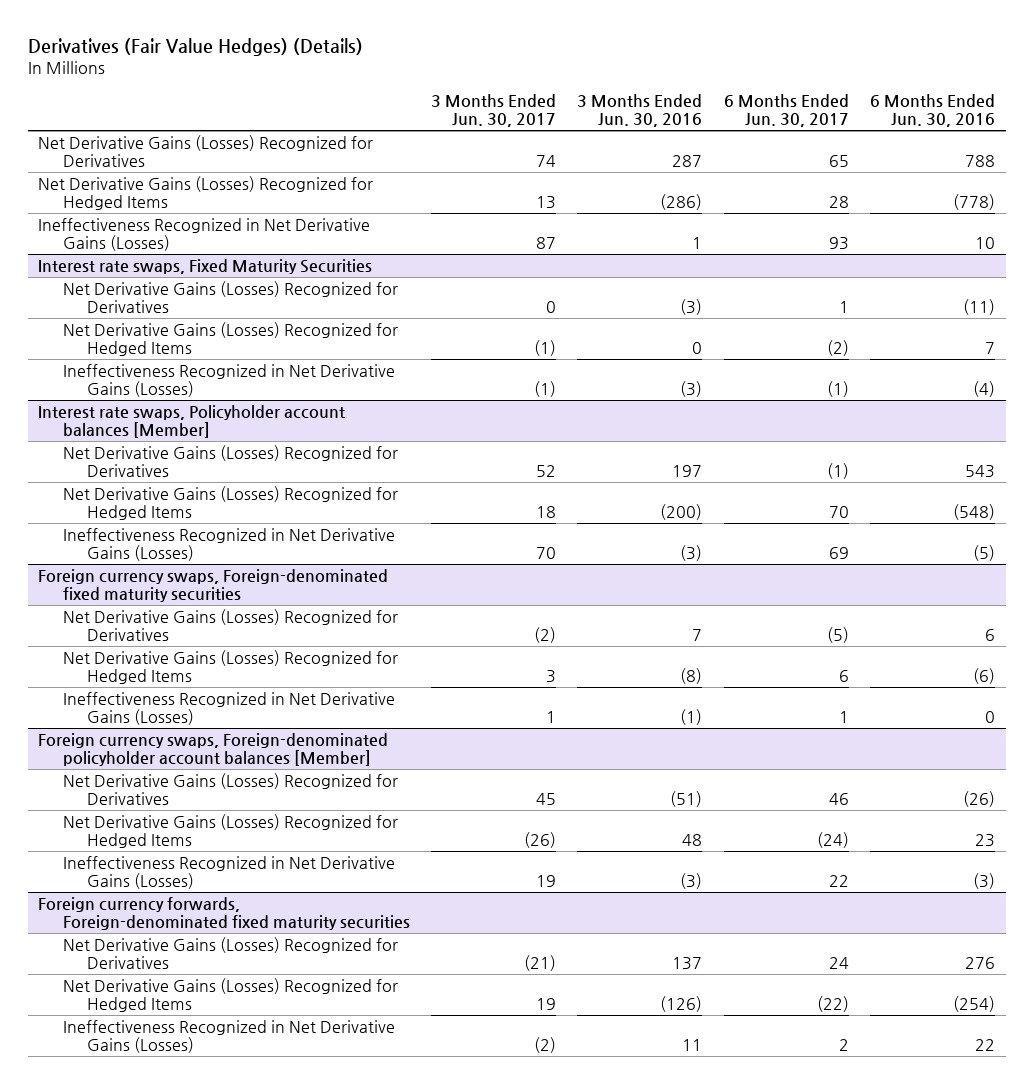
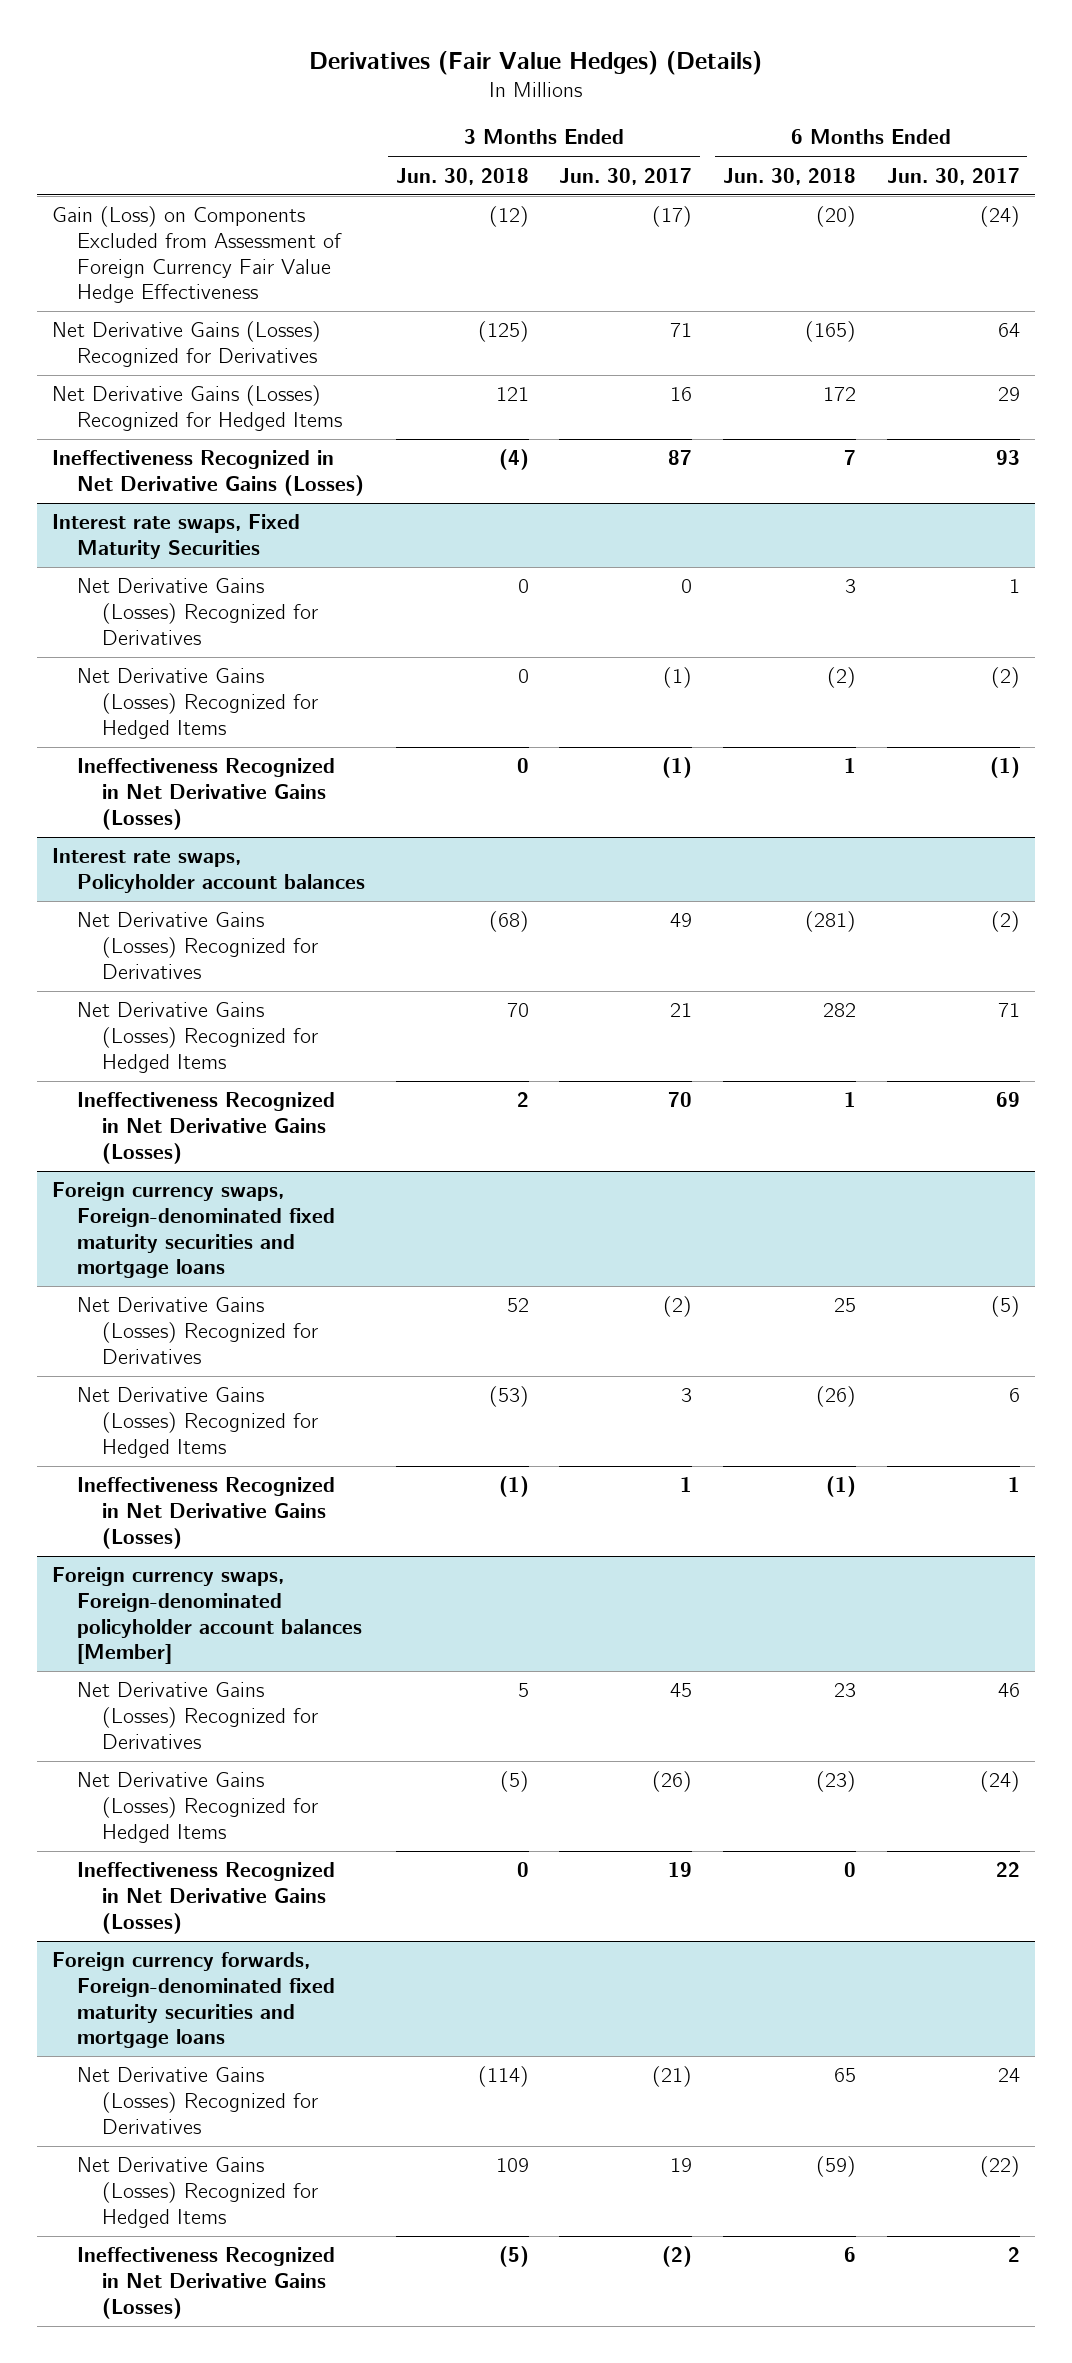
- | 3 Months Ended Jun. 30, 2017 | 3 Months Ended Jun. 30, 2016 | 6 Months Ended Jun. 30, 2017 | 6 Months Ended Jun. 30, 2016
+ | 3 Months Ended Jun. 30, 2018 | 3 Months Ended Jun. 30, 2017 | 6 Months Ended Jun. 30, 2018 | 6 Months Ended Jun. 30, 2017
- Net Derivative Gains (Losses) Recognized for Derivatives | 74 | 287 | 65 | 788
- Net Derivative Gains (Losses) Recognized for Hedged Items | 13 | (286) | 28 | (778)
+ Gain (Loss) on Components Excluded from Assessment of Foreign Currency Fair Value Hedge Effectiveness | (12) | (17) | (20) | (24)
+ Net Derivative Gains (Losses) Recognized for Derivatives | (125) | 71 | (165) | 64
+ Net Derivative Gains (Losses) Recognized for Hedged Items | 121 | 16 | 172 | 29
- Interest rate swaps, Policyholder account balances [Member]
- Net Derivative Gains (Losses) Recognized for Derivatives | 52 | 197 | (1) | 543
- Net Derivative Gains (Losses) Recognized for Hedged Items | 18 | (200) | 70 | (548)
+ Interest rate swaps, Policyholder account balances
+ Net Derivative Gains (Losses) Recognized for Derivatives | (68) | 49 | (281) | (2)
+ Net Derivative Gains (Losses) Recognized for Hedged Items | 70 | 21 | 282 | 71
- Foreign currency swaps, Foreign-denominated fixed maturity securities
+ Foreign currency swaps, Foreign-denominated fixed maturity securities and mortgage loans
- Foreign currency forwards, Foreign-denominated fixed maturity securities
+ Foreign currency forwards, Foreign-denominated fixed maturity securities and mortgage loans

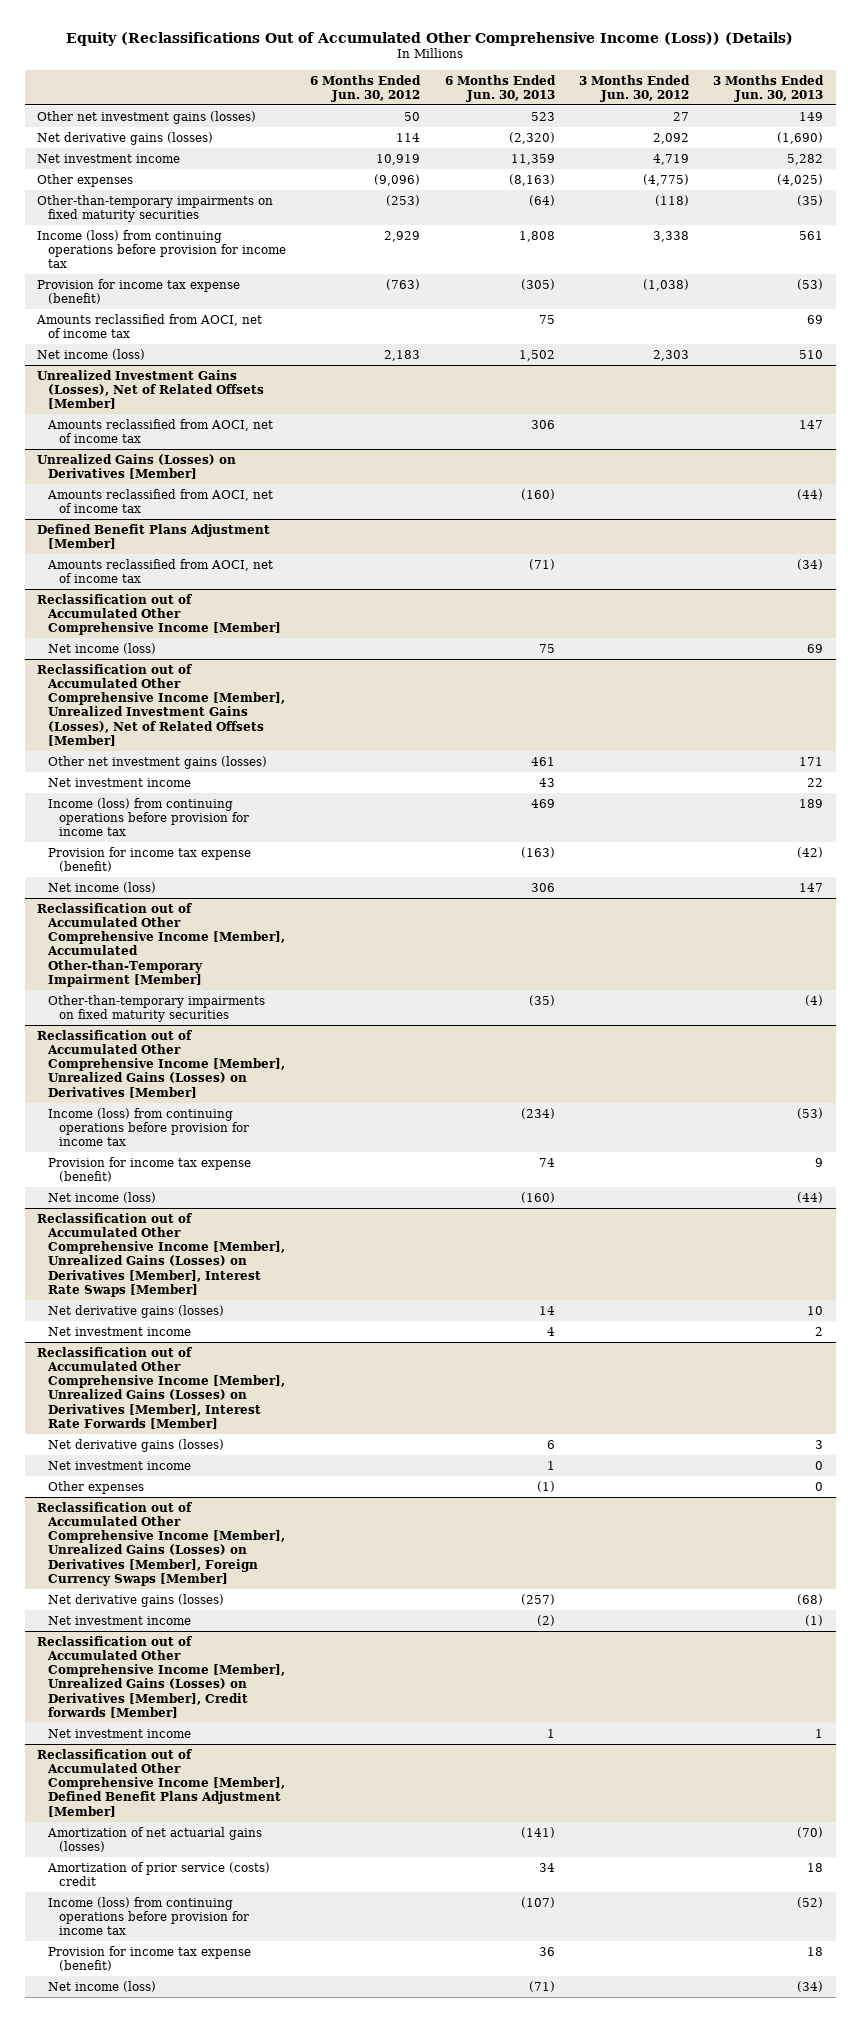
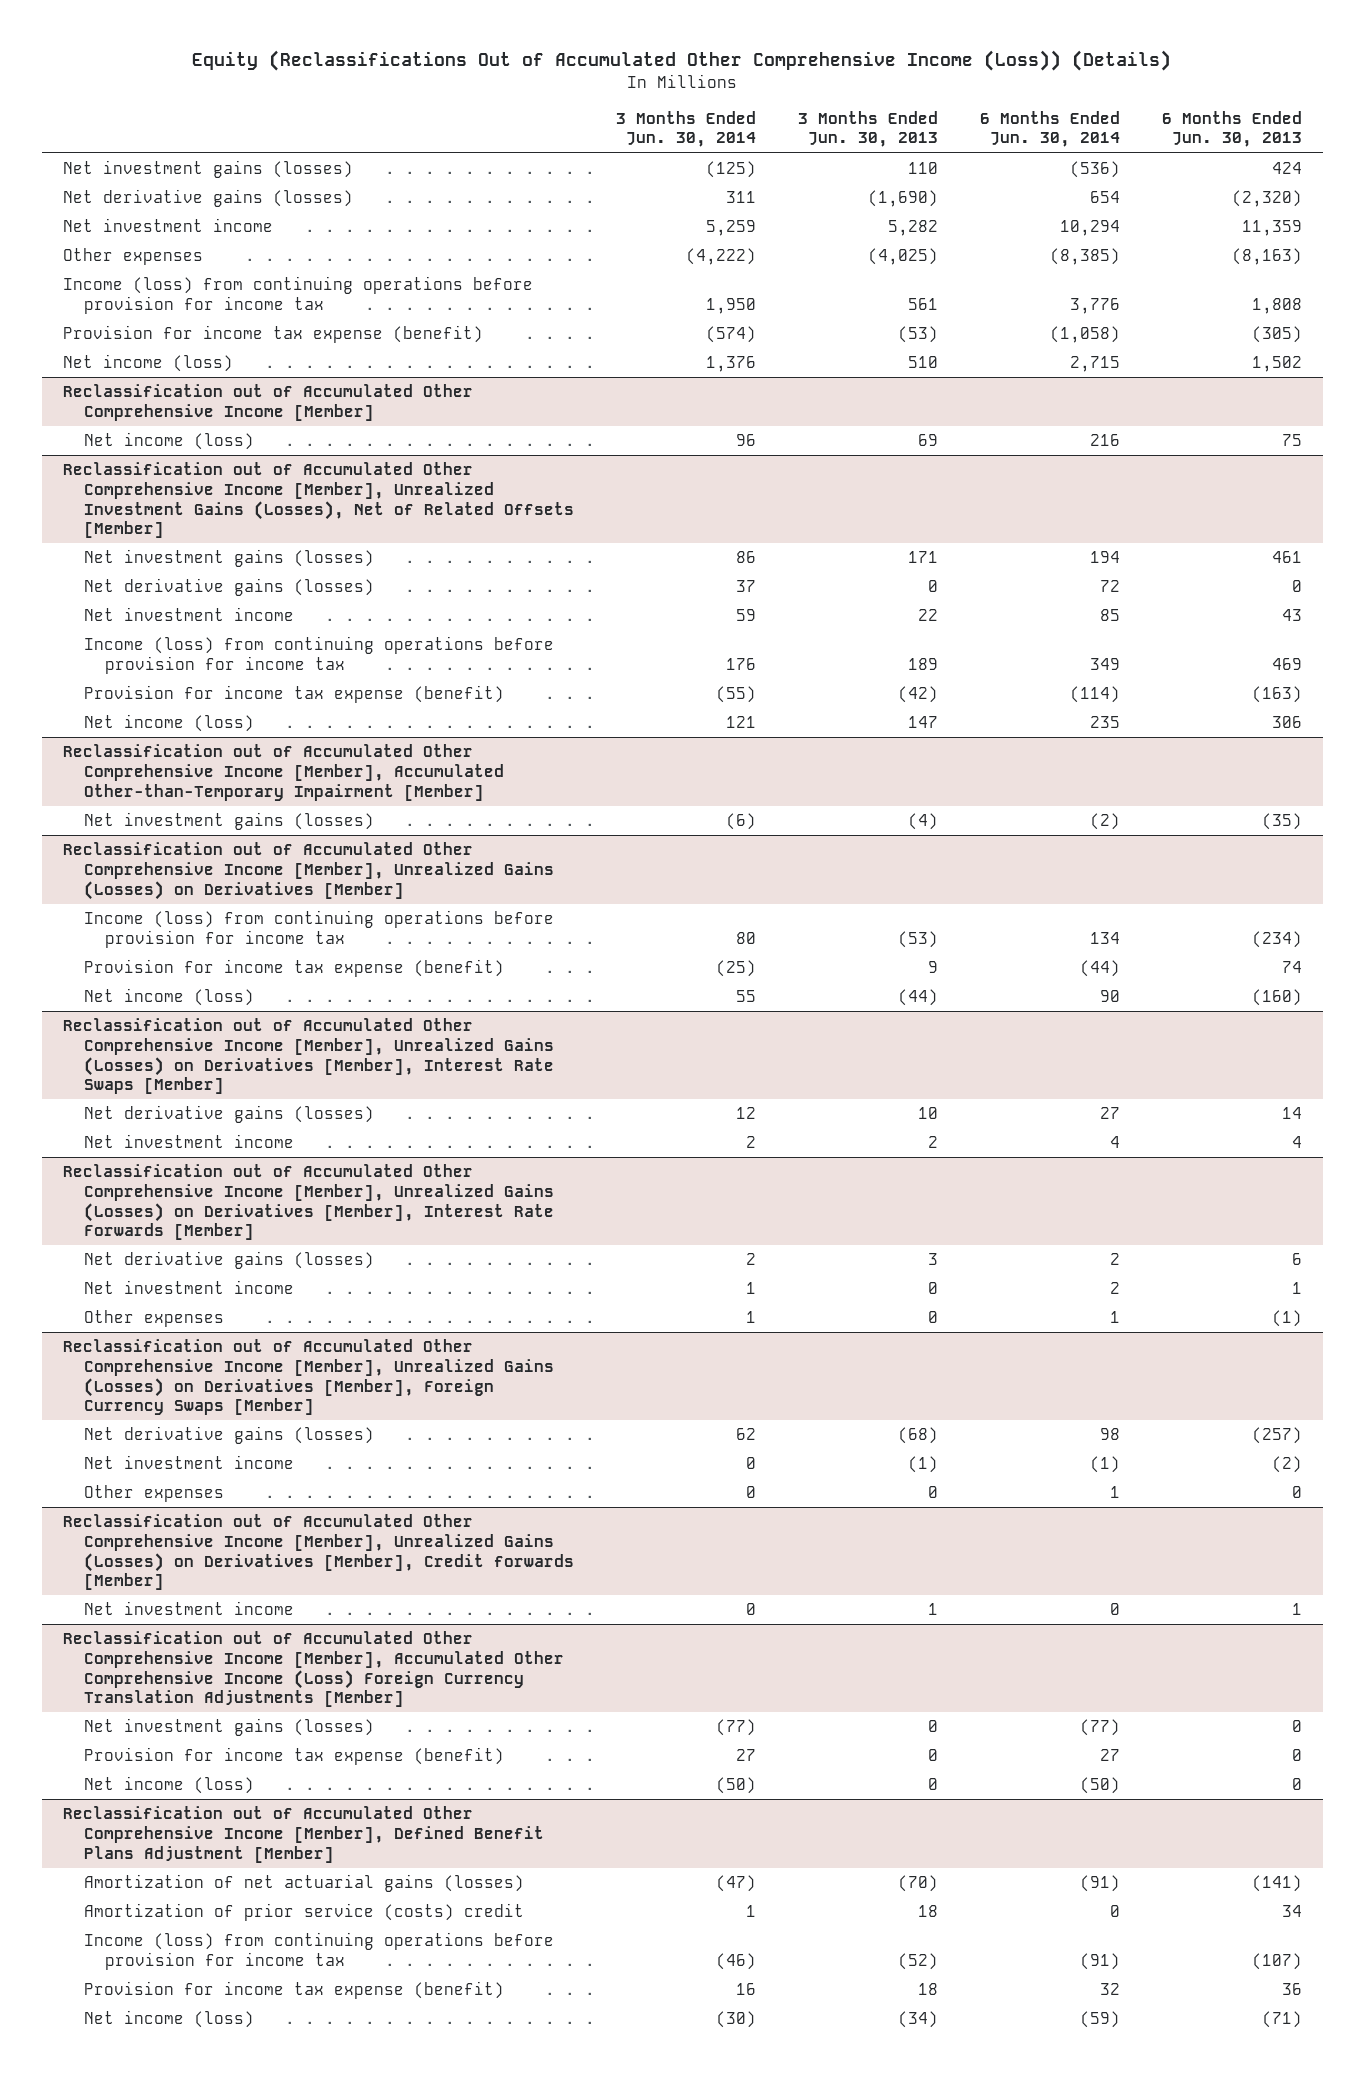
- | 6 Months Ended Jun. 30, 2012 | 6 Months Ended Jun. 30, 2013 | 3 Months Ended Jun. 30, 2012 | 3 Months Ended Jun. 30, 2013
+ | 3 Months Ended Jun. 30, 2014 | 3 Months Ended Jun. 30, 2013 | 6 Months Ended Jun. 30, 2014 | 6 Months Ended Jun. 30, 2013
- Other net investment gains (losses) | 50 | 523 | 27 | 149
+ Net investment gains (losses) | (125) | 110 | (536) | 424
- Other-than-temporary impairments on fixed maturity securities | (253) | (64) | (118) | (35)
- Amounts reclassified from AOCI, net of income tax | | 75 | | 69
- Unrealized Investment Gains (Losses), Net of Related Offsets [Member]
- Amounts reclassified from AOCI, net of income tax | | 306 | | 147
- Unrealized Gains (Losses) on Derivatives [Member]
- Amounts reclassified from AOCI, net of income tax | | (160) | | (44)
- Defined Benefit Plans Adjustment [Member]
- Amounts reclassified from AOCI, net of income tax | | (71) | | (34)
@ Reclassification out of Accumulated Other Comprehensive Income [Member], Unrealized Investment Gains (Losses), Net of Related Offsets [Member]
- Other net investment gains (losses) | | 461 | | 171
+ Net investment gains (losses) | 86 | 171 | 194 | 461
+ Net derivative gains (losses) | 37 | 0 | 72 | 0
@ Reclassification out of Accumulated Other Comprehensive Income [Member], Accumulated Other-than-Temporary Impairment [Member]
- Other-than-temporary impairments on fixed maturity securities | | (35) | | (4)
+ Net investment gains (losses) | (6) | (4) | (2) | (35)
@ Reclassification out of Accumulated Other Comprehensive Income [Member], Unrealized Gains (Losses) on Derivatives [Member], Foreign Currency Swaps [Member]
+ Other expenses | 0 | 0 | 1 | 0
+ Reclassification out of Accumulated Other Comprehensive Income [Member], Accumulated Other Comprehensive Income (Loss) Foreign Currency Translation Adjustments [Member]
+ Net investment gains (losses) | (77) | 0 | (77) | 0
+ Provision for income tax expense (benefit) | 27 | 0 | 27 | 0
+ Net income (loss) | (50) | 0 | (50) | 0

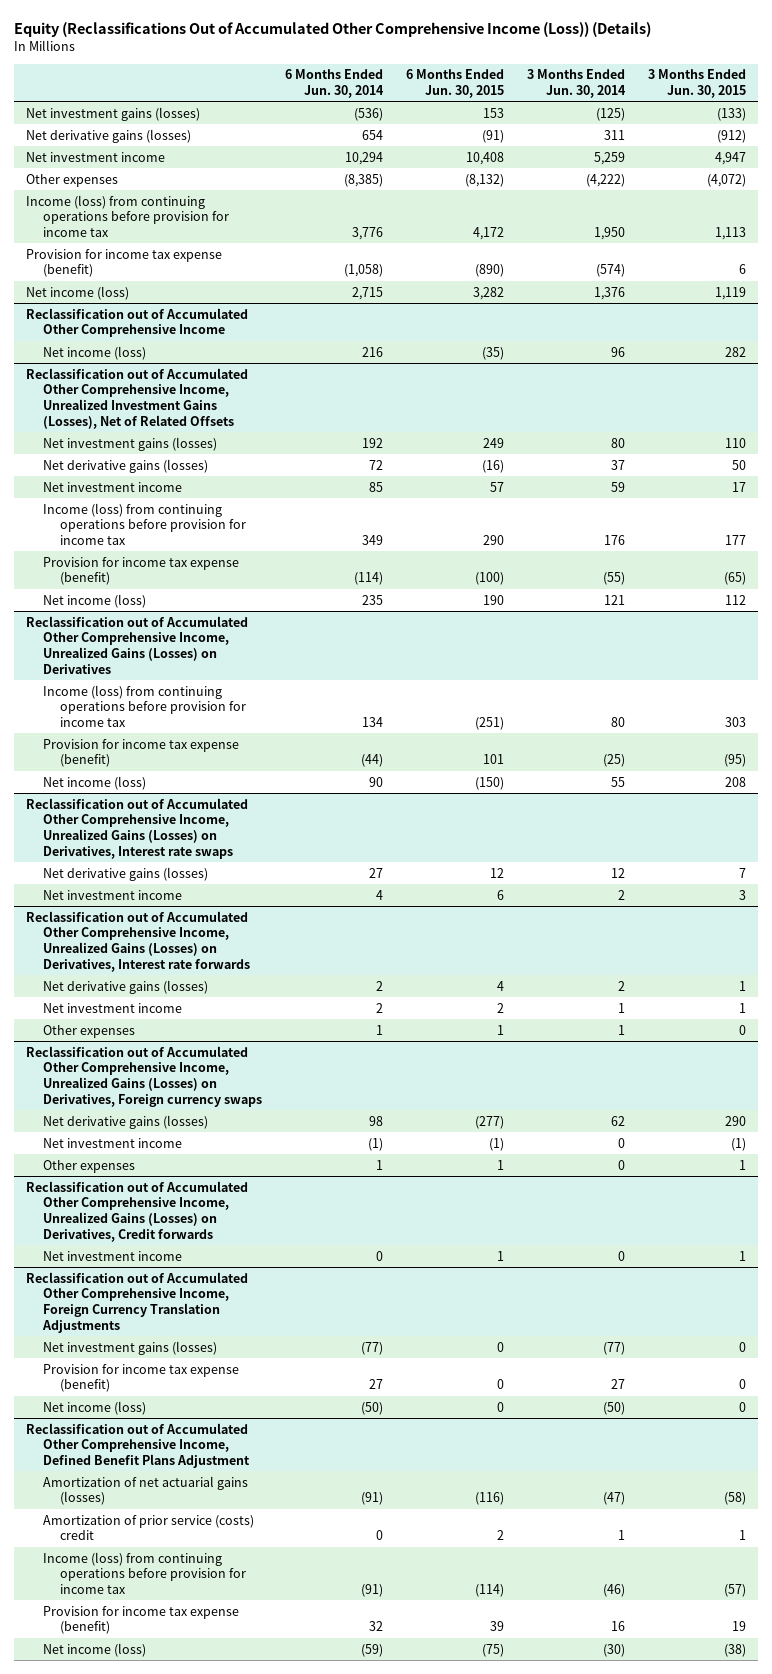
- | 3 Months Ended Jun. 30, 2014 | 3 Months Ended Jun. 30, 2013 | 6 Months Ended Jun. 30, 2014 | 6 Months Ended Jun. 30, 2013
+ | 6 Months Ended Jun. 30, 2014 | 6 Months Ended Jun. 30, 2015 | 3 Months Ended Jun. 30, 2014 | 3 Months Ended Jun. 30, 2015
- Reclassification out of Accumulated Other Comprehensive Income [Member]
+ Reclassification out of Accumulated Other Comprehensive Income
- Reclassification out of Accumulated Other Comprehensive Income [Member], Unrealized Investment Gains (Losses), Net of Related Offsets [Member]
- Net investment gains (losses) | 86 | 171 | 194 | 461
+ Reclassification out of Accumulated Other Comprehensive Income, Unrealized Investment Gains (Losses), Net of Related Offsets
+ Net investment gains (losses) | 192 | 249 | 80 | 110
- Reclassification out of Accumulated Other Comprehensive Income [Member], Accumulated Other-than-Temporary Impairment [Member]
- Net investment gains (losses) | (6) | (4) | (2) | (35)
- Reclassification out of Accumulated Other Comprehensive Income [Member], Unrealized Gains (Losses) on Derivatives [Member]
+ Reclassification out of Accumulated Other Comprehensive Income, Unrealized Gains (Losses) on Derivatives
- Reclassification out of Accumulated Other Comprehensive Income [Member], Unrealized Gains (Losses) on Derivatives [Member], Interest Rate Swaps [Member]
+ Reclassification out of Accumulated Other Comprehensive Income, Unrealized Gains (Losses) on Derivatives, Interest rate swaps
- Reclassification out of Accumulated Other Comprehensive Income [Member], Unrealized Gains (Losses) on Derivatives [Member], Interest Rate Forwards [Member]
+ Reclassification out of Accumulated Other Comprehensive Income, Unrealized Gains (Losses) on Derivatives, Interest rate forwards
- Reclassification out of Accumulated Other Comprehensive Income [Member], Unrealized Gains (Losses) on Derivatives [Member], Foreign Currency Swaps [Member]
+ Reclassification out of Accumulated Other Comprehensive Income, Unrealized Gains (Losses) on Derivatives, Foreign currency swaps
- Reclassification out of Accumulated Other Comprehensive Income [Member], Unrealized Gains (Losses) on Derivatives [Member], Credit forwards [Member]
+ Reclassification out of Accumulated Other Comprehensive Income, Unrealized Gains (Losses) on Derivatives, Credit forwards
- Reclassification out of Accumulated Other Comprehensive Income [Member], Accumulated Other Comprehensive Income (Loss) Foreign Currency Translation Adjustments [Member]
+ Reclassification out of Accumulated Other Comprehensive Income, Foreign Currency Translation Adjustments
- Reclassification out of Accumulated Other Comprehensive Income [Member], Defined Benefit Plans Adjustment [Member]
+ Reclassification out of Accumulated Other Comprehensive Income, Defined Benefit Plans Adjustment

